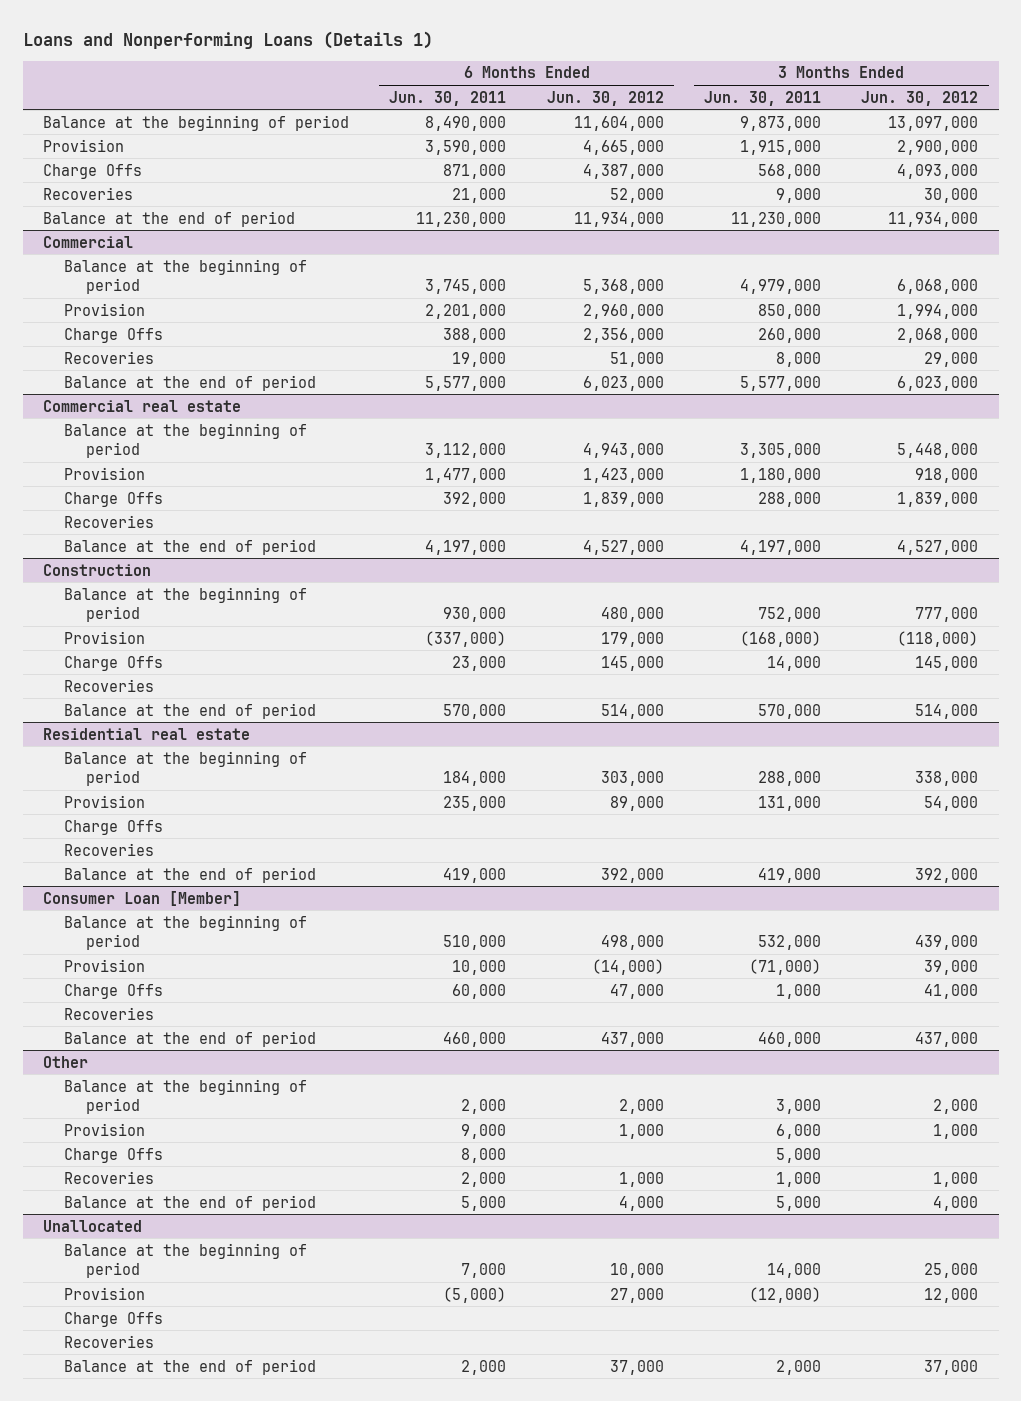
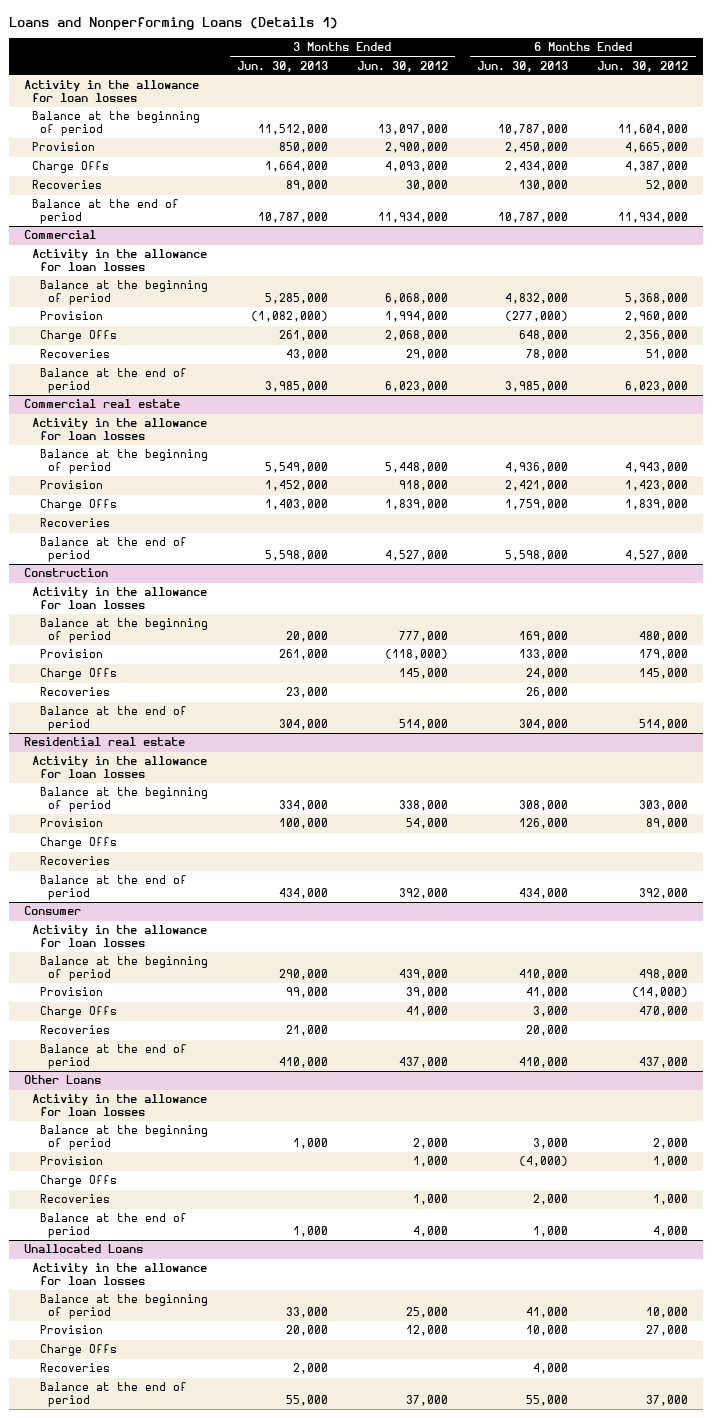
- | 6 Months Ended Jun. 30, 2011 | 6 Months Ended Jun. 30, 2012 | 3 Months Ended Jun. 30, 2011 | 3 Months Ended Jun. 30, 2012
+ | 3 Months Ended Jun. 30, 2013 | 3 Months Ended Jun. 30, 2012 | 6 Months Ended Jun. 30, 2013 | 6 Months Ended Jun. 30, 2012
+ Activity in the allowance for loan losses
@ Commercial
+ Activity in the allowance for loan losses
@ Commercial real estate
+ Activity in the allowance for loan losses
@ Construction
+ Activity in the allowance for loan losses
@ Residential real estate
+ Activity in the allowance for loan losses
- Consumer Loan [Member]
+ Consumer
+ Activity in the allowance for loan losses
- Charge Offs | 60,000 | 47,000 | 1,000 | 41,000
+ Charge Offs | | 41,000 | 3,000 | 470,000
- Other
+ Other Loans
+ Activity in the allowance for loan losses
- Unallocated
+ Unallocated Loans
+ Activity in the allowance for loan losses

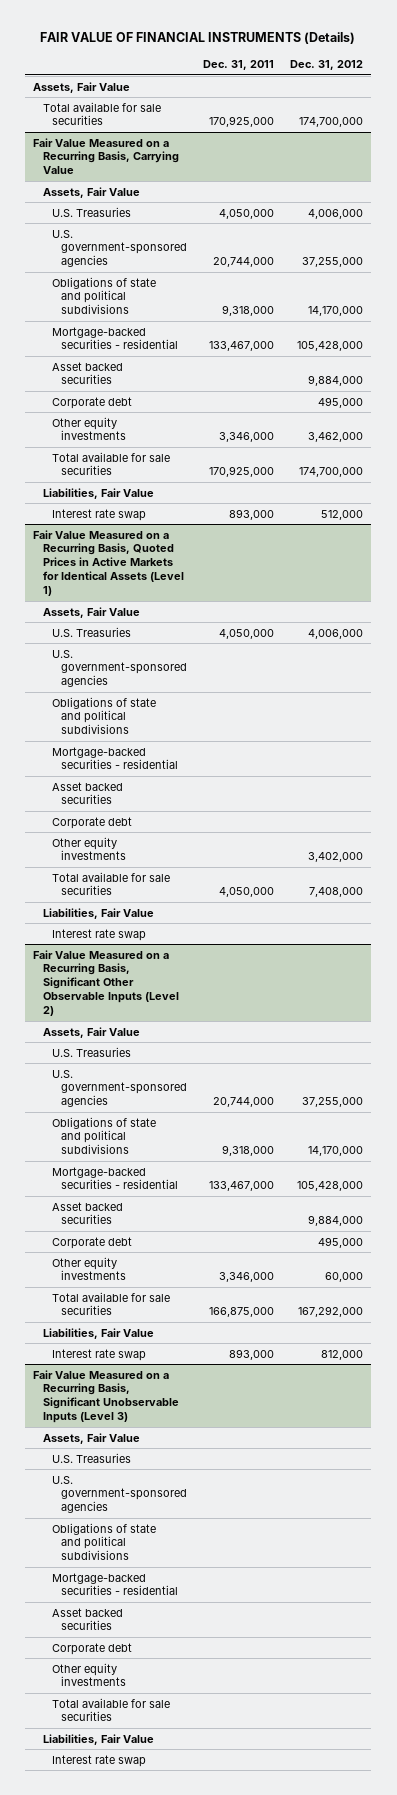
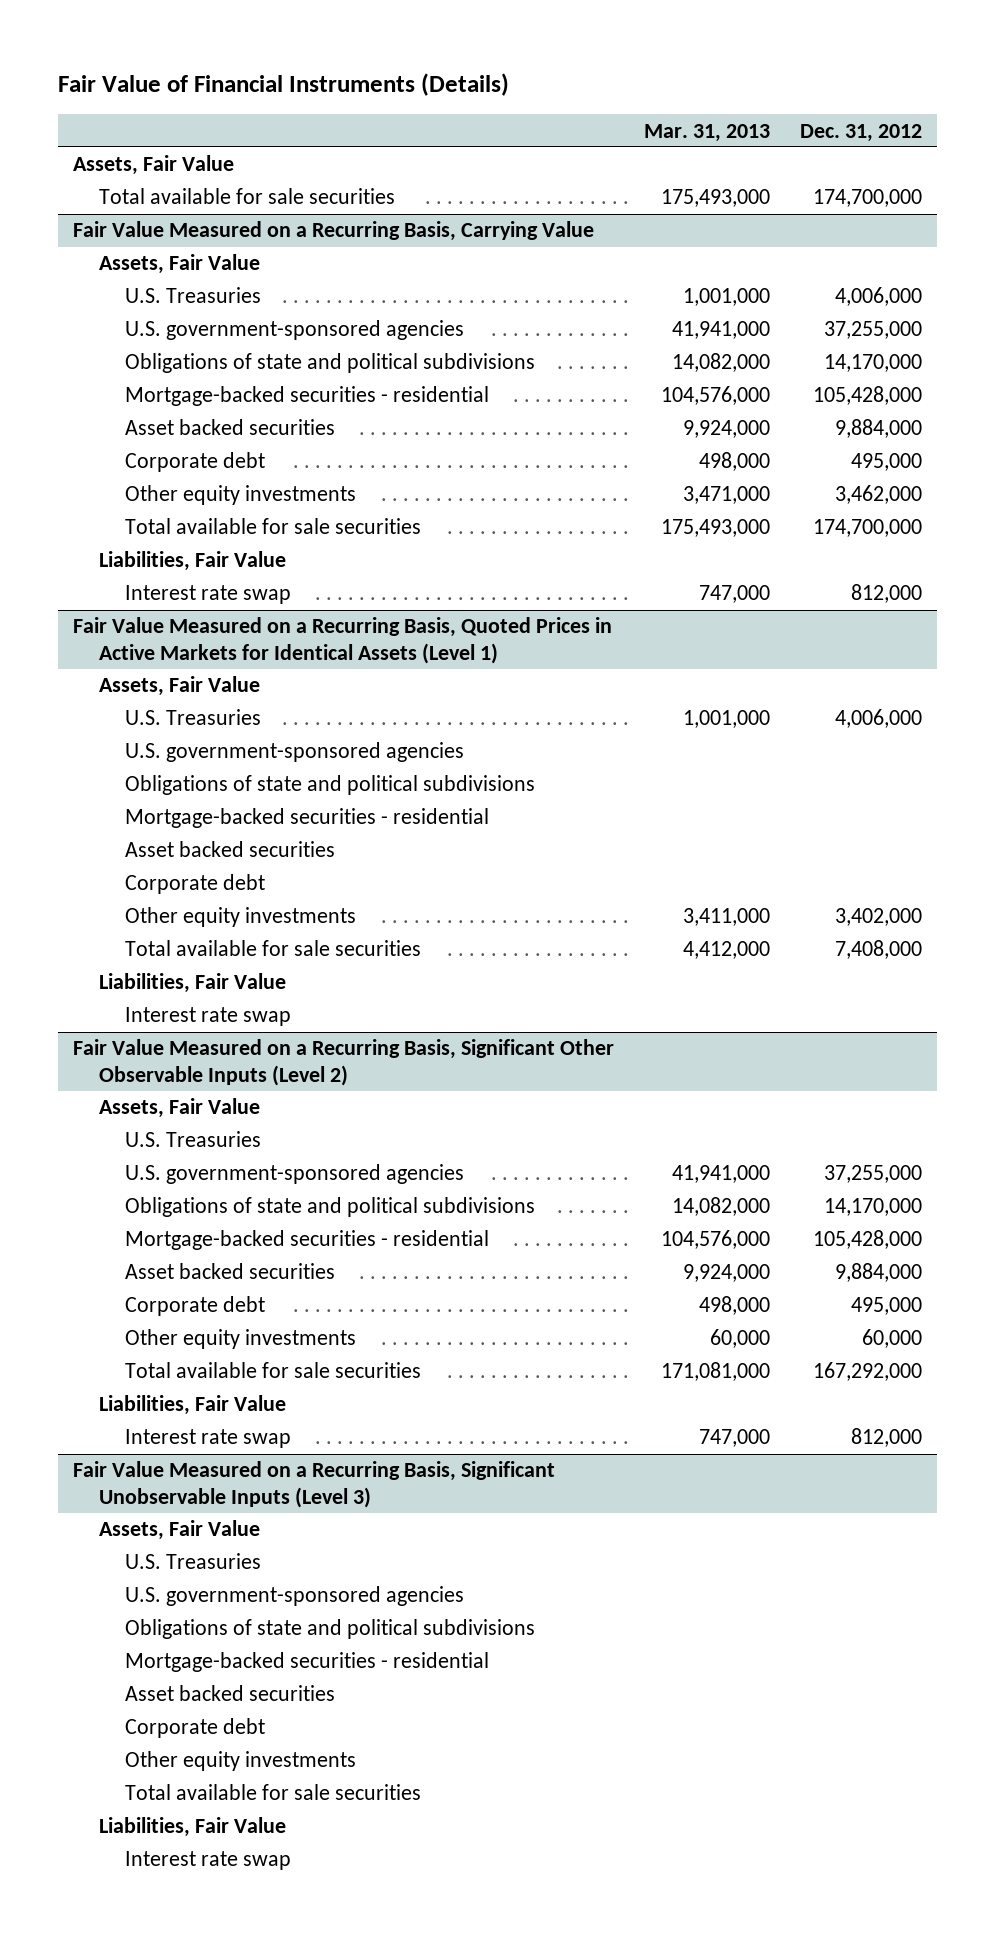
- FAIR VALUE OF FINANCIAL INSTRUMENTS (Details)
+ Fair Value of Financial Instruments (Details)
- | Dec. 31, 2011 | Dec. 31, 2012
+ | Mar. 31, 2013 | Dec. 31, 2012
@ Fair Value Measured on a Recurring Basis, Carrying Value
- Interest rate swap | 893,000 | 512,000
+ Interest rate swap | 747,000 | 812,000

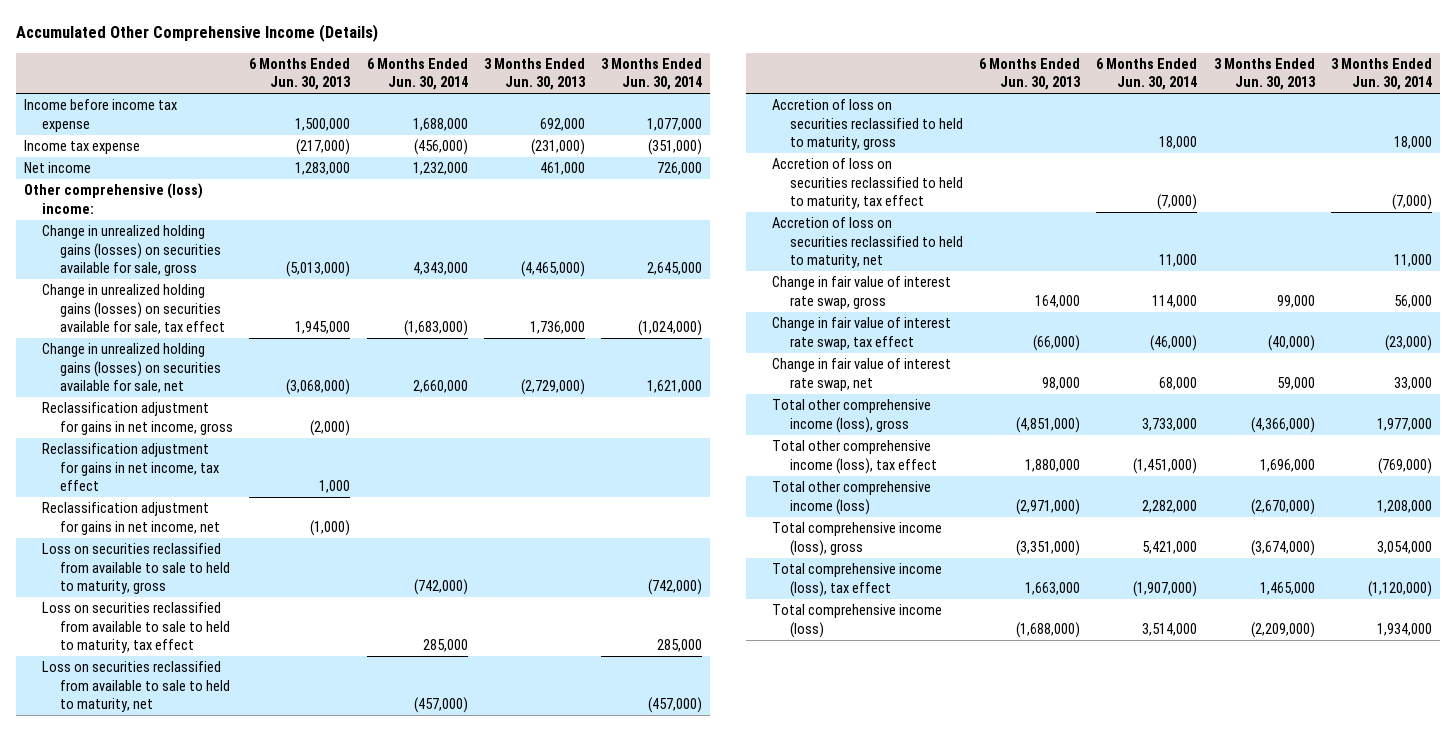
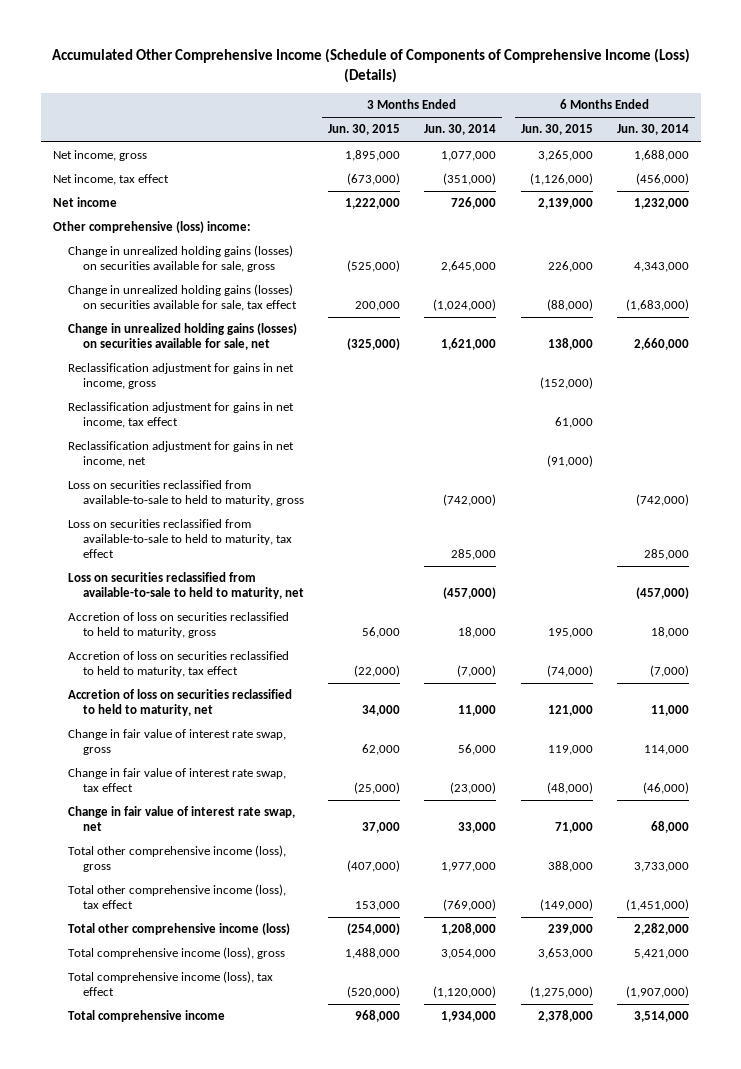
- Accumulated Other Comprehensive Income (Details)
+ Accumulated Other Comprehensive Income (Schedule of Components of Comprehensive Income (Loss) (Details)
- | 6 Months Ended Jun. 30, 2013 | 6 Months Ended Jun. 30, 2014 | 3 Months Ended Jun. 30, 2013 | 3 Months Ended Jun. 30, 2014
+ | 3 Months Ended Jun. 30, 2015 | 3 Months Ended Jun. 30, 2014 | 6 Months Ended Jun. 30, 2015 | 6 Months Ended Jun. 30, 2014
- Income before income tax expense | 1,500,000 | 1,688,000 | 692,000 | 1,077,000
- Income tax expense | (217,000) | (456,000) | (231,000) | (351,000)
+ Net income, gross | 1,895,000 | 1,077,000 | 3,265,000 | 1,688,000
+ Net income, tax effect | (673,000) | (351,000) | (1,126,000) | (456,000)
- Loss on securities reclassified from available to sale to held to maturity, gross | | (742,000) | | (742,000)
- Loss on securities reclassified from available to sale to held to maturity, tax effect | | 285,000 | | 285,000
- Loss on securities reclassified from available to sale to held to maturity, net | | (457,000) | | (457,000)
+ Loss on securities reclassified from available-to-sale to held to maturity, gross | | (742,000) | | (742,000)
+ Loss on securities reclassified from available-to-sale to held to maturity, tax effect | | 285,000 | | 285,000
+ Loss on securities reclassified from available-to-sale to held to maturity, net | | (457,000) | | (457,000)
- Total comprehensive income (loss) | (1,688,000) | 3,514,000 | (2,209,000) | 1,934,000
+ Total comprehensive income | 968,000 | 1,934,000 | 2,378,000 | 3,514,000

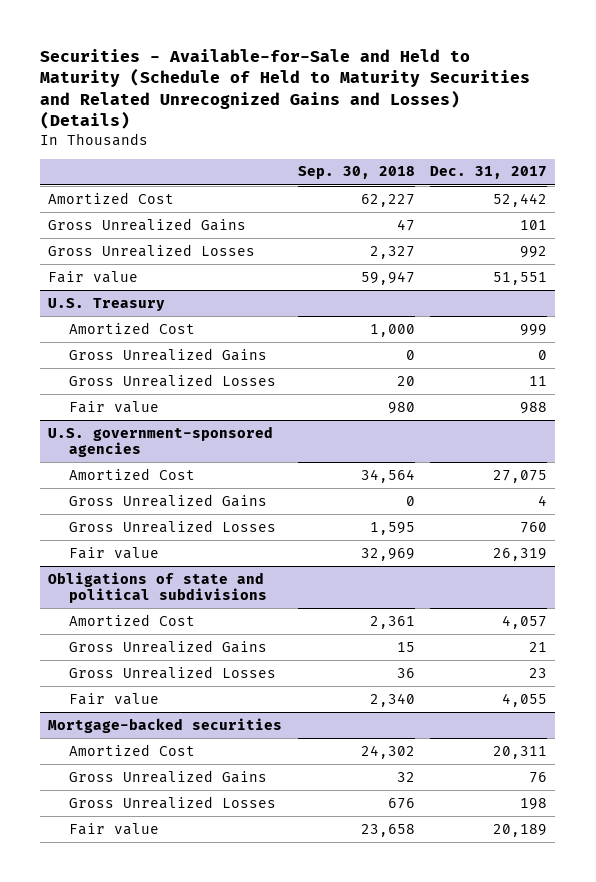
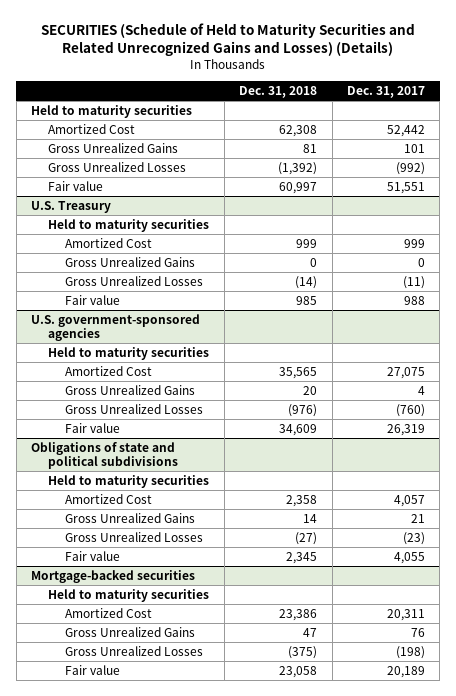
- Securities - Available-for-Sale and Held to Maturity (Schedule of Held to Maturity Securities and Related Unrecognized Gains and Losses) (Details)
+ SECURITIES (Schedule of Held to Maturity Securities and Related Unrecognized Gains and Losses) (Details)
- | Sep. 30, 2018 | Dec. 31, 2017
+ | Dec. 31, 2018 | Dec. 31, 2017
+ Held to maturity securities
- Gross Unrealized Losses | 2,327 | 992
+ Gross Unrealized Losses | (1,392) | (992)
@ U.S. Treasury
+ Held to maturity securities
- Gross Unrealized Losses | 20 | 11
+ Gross Unrealized Losses | (14) | (11)
@ U.S. government-sponsored agencies
+ Held to maturity securities
- Gross Unrealized Losses | 1,595 | 760
+ Gross Unrealized Losses | (976) | (760)
@ Obligations of state and political subdivisions
+ Held to maturity securities
- Gross Unrealized Losses | 36 | 23
+ Gross Unrealized Losses | (27) | (23)
@ Mortgage-backed securities
+ Held to maturity securities
- Gross Unrealized Losses | 676 | 198
+ Gross Unrealized Losses | (375) | (198)

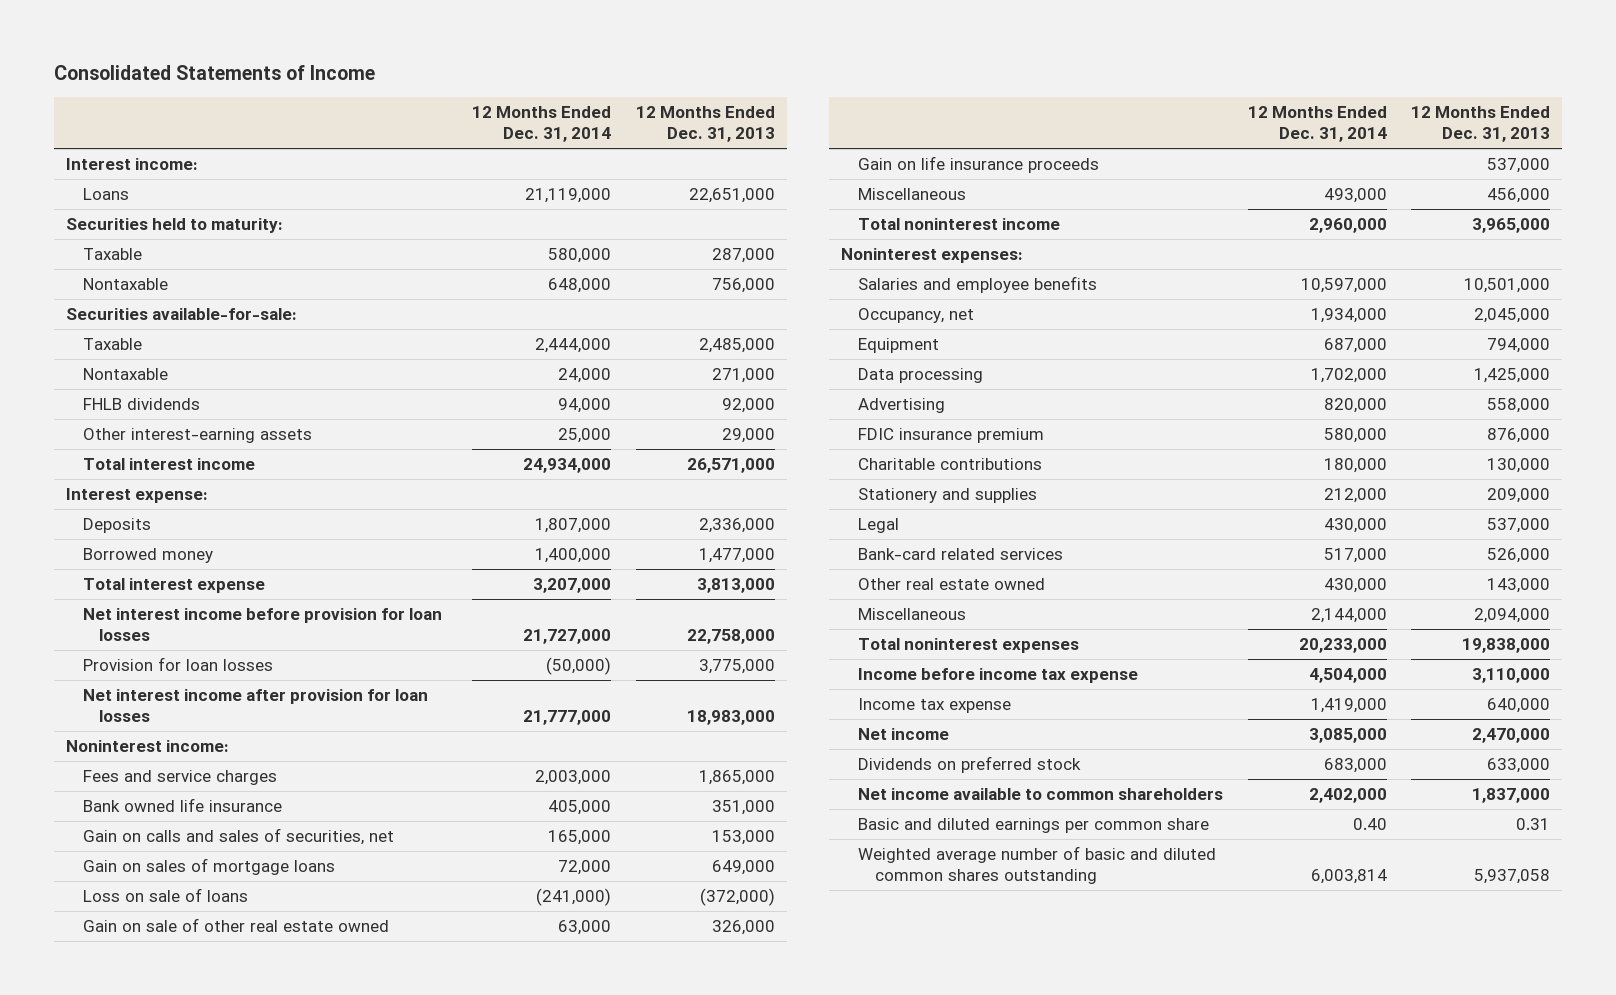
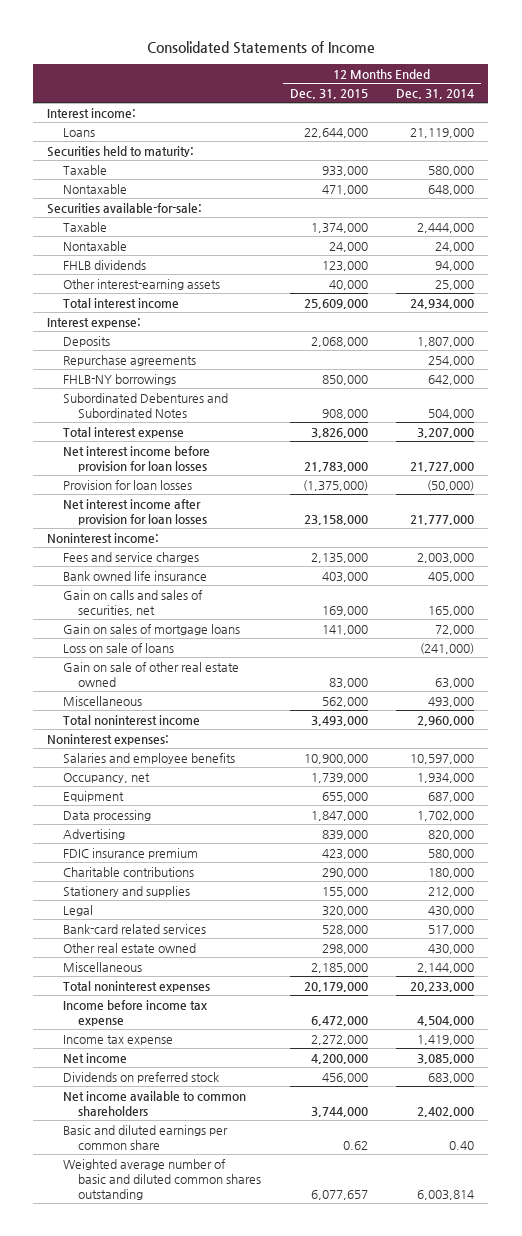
- | 12 Months Ended Dec. 31, 2014 | 12 Months Ended Dec. 31, 2013
+ | 12 Months Ended Dec. 31, 2015 | 12 Months Ended Dec. 31, 2014
- Borrowed money | 1,400,000 | 1,477,000
+ Repurchase agreements | | 254,000
+ FHLB-NY borrowings | 850,000 | 642,000
+ Subordinated Debentures and Subordinated Notes | 908,000 | 504,000
- Gain on life insurance proceeds | | 537,000

